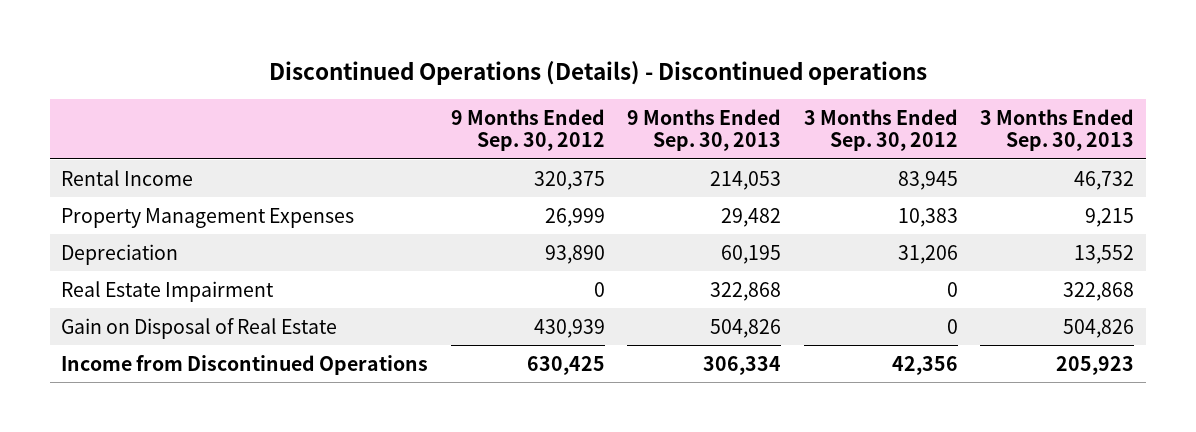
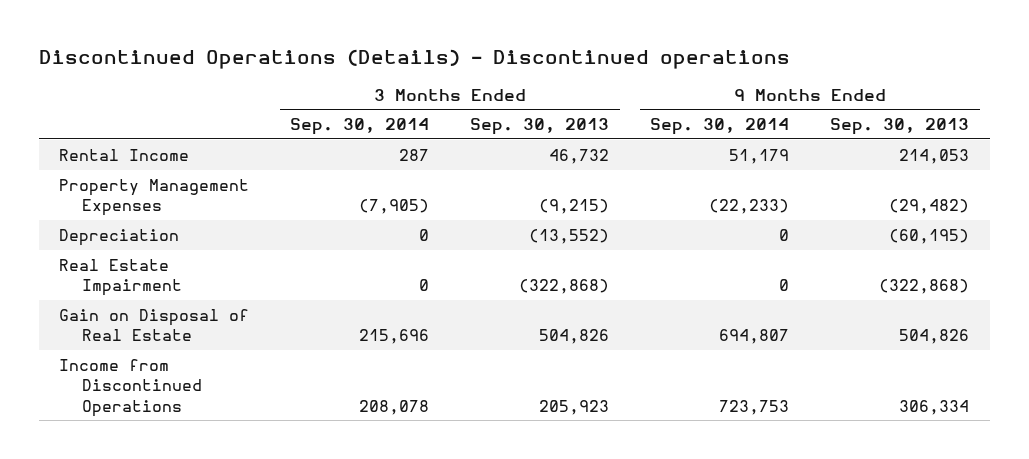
- | 9 Months Ended Sep. 30, 2012 | 9 Months Ended Sep. 30, 2013 | 3 Months Ended Sep. 30, 2012 | 3 Months Ended Sep. 30, 2013
+ | 3 Months Ended Sep. 30, 2014 | 3 Months Ended Sep. 30, 2013 | 9 Months Ended Sep. 30, 2014 | 9 Months Ended Sep. 30, 2013
- Property Management Expenses | 26,999 | 29,482 | 10,383 | 9,215
- Depreciation | 93,890 | 60,195 | 31,206 | 13,552
- Real Estate Impairment | 0 | 322,868 | 0 | 322,868
+ Property Management Expenses | (7,905) | (9,215) | (22,233) | (29,482)
+ Depreciation | 0 | (13,552) | 0 | (60,195)
+ Real Estate Impairment | 0 | (322,868) | 0 | (322,868)

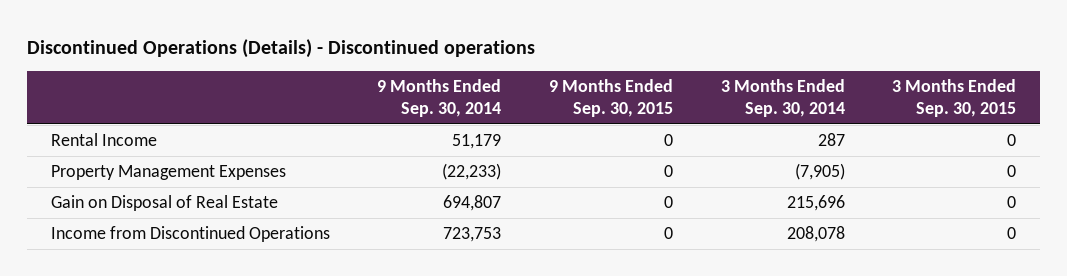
- | 3 Months Ended Sep. 30, 2014 | 3 Months Ended Sep. 30, 2013 | 9 Months Ended Sep. 30, 2014 | 9 Months Ended Sep. 30, 2013
+ | 9 Months Ended Sep. 30, 2014 | 9 Months Ended Sep. 30, 2015 | 3 Months Ended Sep. 30, 2014 | 3 Months Ended Sep. 30, 2015
- Depreciation | 0 | (13,552) | 0 | (60,195)
- Real Estate Impairment | 0 | (322,868) | 0 | (322,868)

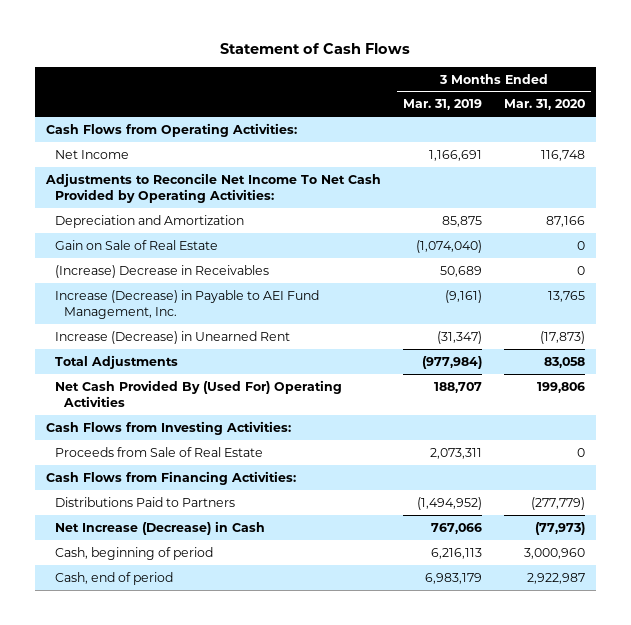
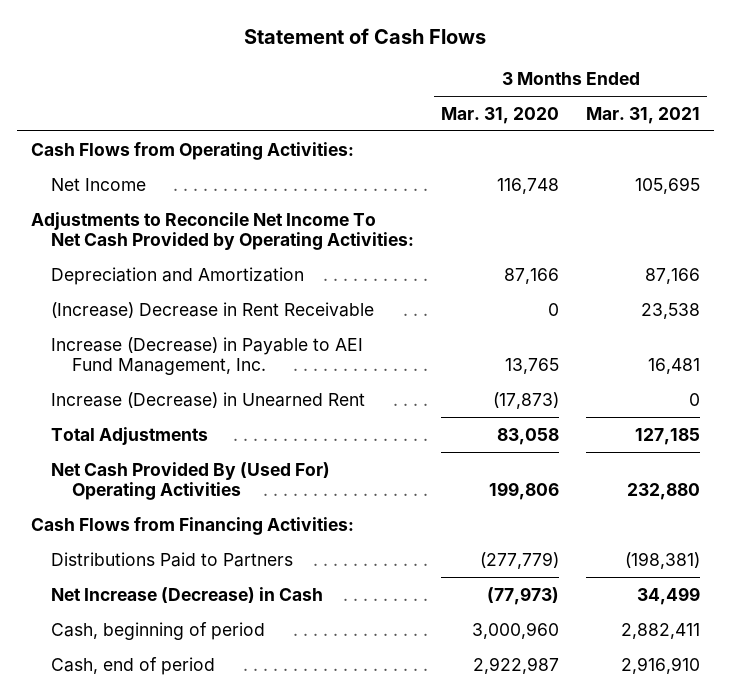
- | 3 Months Ended Mar. 31, 2019 | 3 Months Ended Mar. 31, 2020
+ | 3 Months Ended Mar. 31, 2020 | 3 Months Ended Mar. 31, 2021
- Gain on Sale of Real Estate | (1,074,040) | 0
- (Increase) Decrease in Receivables | 50,689 | 0
+ (Increase) Decrease in Rent Receivable | 0 | 23,538
- Cash Flows from Investing Activities:
- Proceeds from Sale of Real Estate | 2,073,311 | 0

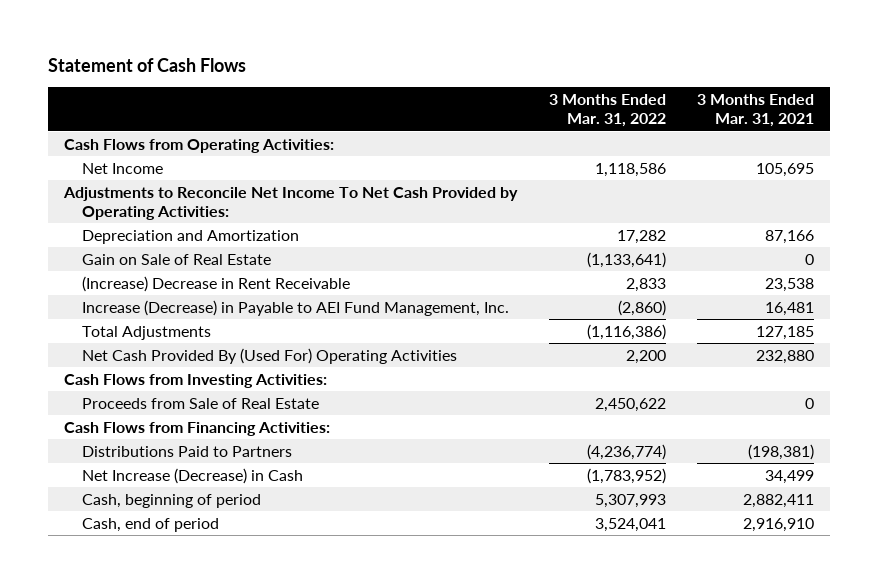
- | 3 Months Ended Mar. 31, 2020 | 3 Months Ended Mar. 31, 2021
+ | 3 Months Ended Mar. 31, 2022 | 3 Months Ended Mar. 31, 2021
+ Gain on Sale of Real Estate | (1,133,641) | 0
- Increase (Decrease) in Unearned Rent | (17,873) | 0
+ Cash Flows from Investing Activities:
+ Proceeds from Sale of Real Estate | 2,450,622 | 0

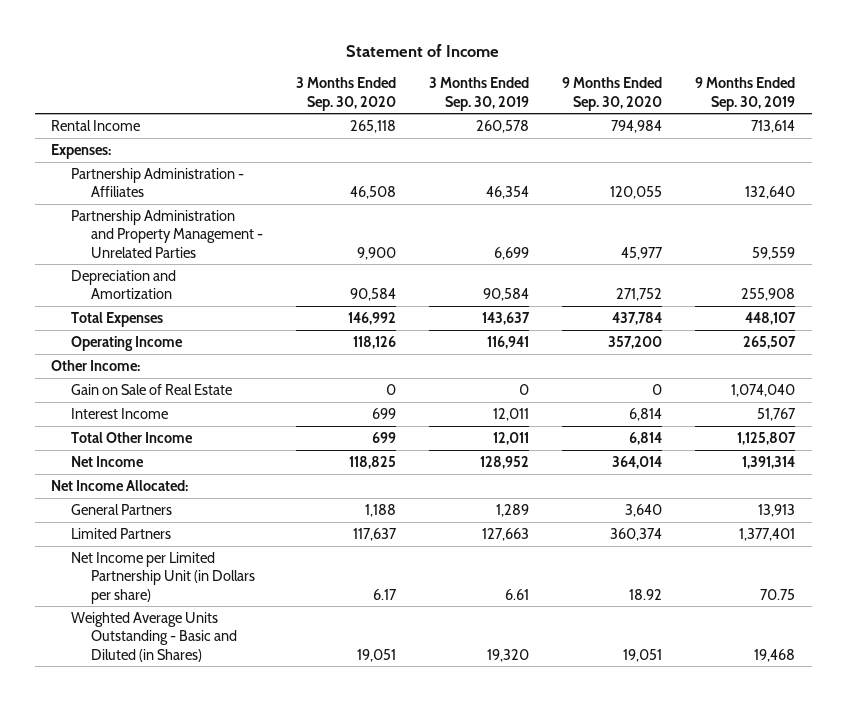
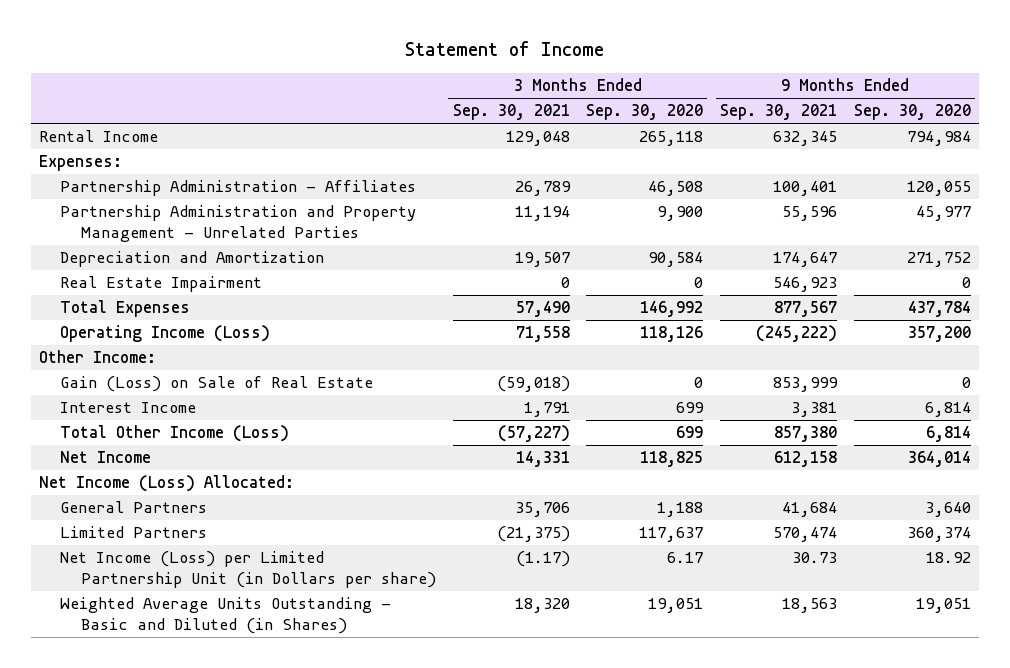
- | 3 Months Ended Sep. 30, 2020 | 3 Months Ended Sep. 30, 2019 | 9 Months Ended Sep. 30, 2020 | 9 Months Ended Sep. 30, 2019
+ | 3 Months Ended Sep. 30, 2021 | 3 Months Ended Sep. 30, 2020 | 9 Months Ended Sep. 30, 2021 | 9 Months Ended Sep. 30, 2020
+ Real Estate Impairment | 0 | 0 | 546,923 | 0
- Operating Income | 118,126 | 116,941 | 357,200 | 265,507
+ Operating Income (Loss) | 71,558 | 118,126 | (245,222) | 357,200
- Gain on Sale of Real Estate | 0 | 0 | 0 | 1,074,040
+ Gain (Loss) on Sale of Real Estate | (59,018) | 0 | 853,999 | 0
- Total Other Income | 699 | 12,011 | 6,814 | 1,125,807
+ Total Other Income (Loss) | (57,227) | 699 | 857,380 | 6,814
- Net Income Allocated:
+ Net Income (Loss) Allocated:
- Net Income per Limited Partnership Unit (in Dollars per share) | 6.17 | 6.61 | 18.92 | 70.75
+ Net Income (Loss) per Limited Partnership Unit (in Dollars per share) | (1.17) | 6.17 | 30.73 | 18.92

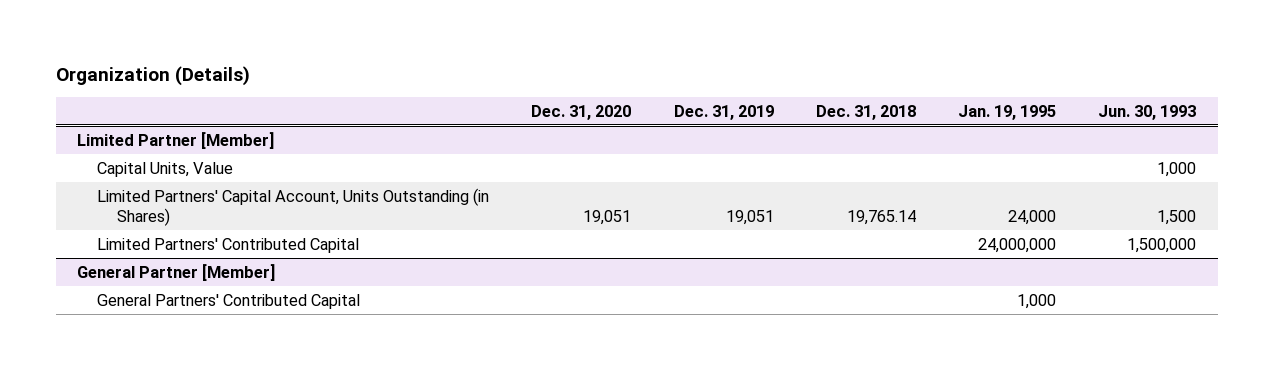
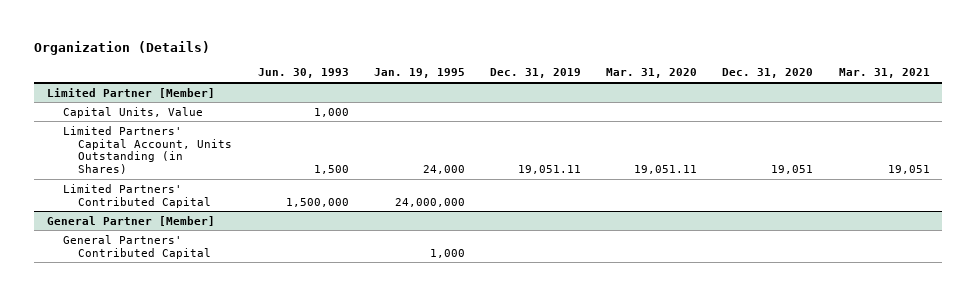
- | Dec. 31, 2020 | Dec. 31, 2019 | Dec. 31, 2018 | Jan. 19, 1995 | Jun. 30, 1993
+ | Jun. 30, 1993 | Jan. 19, 1995 | Dec. 31, 2019 | Mar. 31, 2020 | Dec. 31, 2020 | Mar. 31, 2021
@ Limited Partner [Member]
- Limited Partners' Capital Account, Units Outstanding (in Shares) | 19,051 | 19,051 | 19,765.14 | 24,000 | 1,500
+ Limited Partners' Capital Account, Units Outstanding (in Shares) | 1,500 | 24,000 | 19,051.11 | 19,051.11 | 19,051 | 19,051

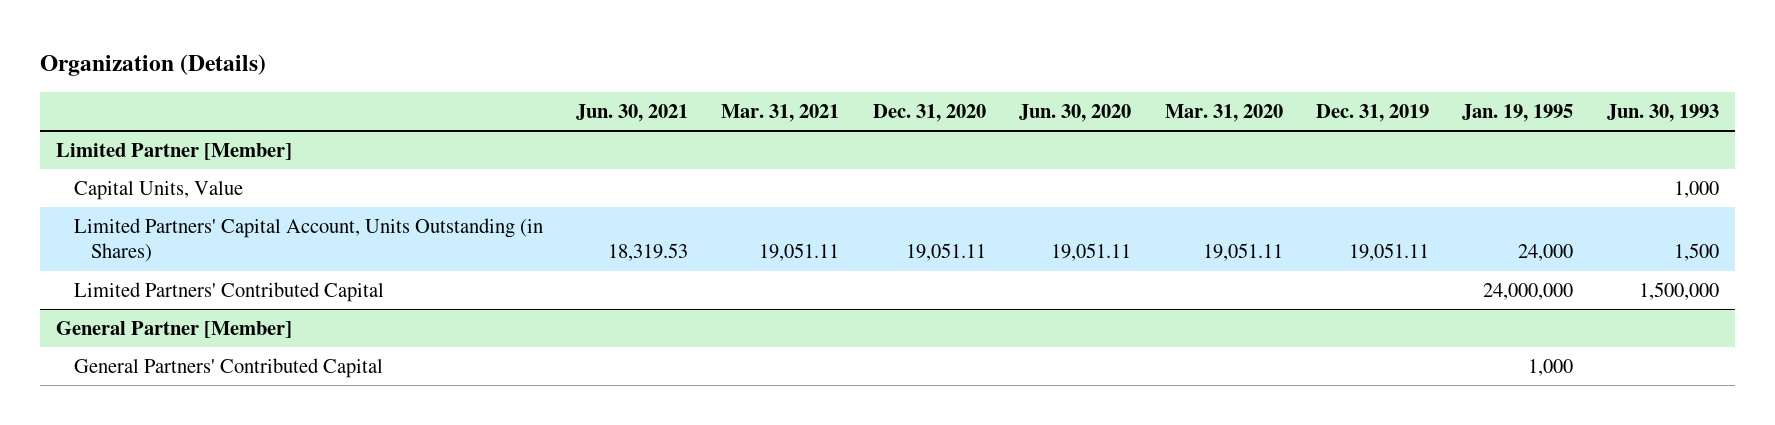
- | Jun. 30, 1993 | Jan. 19, 1995 | Dec. 31, 2019 | Mar. 31, 2020 | Dec. 31, 2020 | Mar. 31, 2021
+ | Jun. 30, 2021 | Mar. 31, 2021 | Dec. 31, 2020 | Jun. 30, 2020 | Mar. 31, 2020 | Dec. 31, 2019 | Jan. 19, 1995 | Jun. 30, 1993
@ Limited Partner [Member]
- Limited Partners' Capital Account, Units Outstanding (in Shares) | 1,500 | 24,000 | 19,051.11 | 19,051.11 | 19,051 | 19,051
+ Limited Partners' Capital Account, Units Outstanding (in Shares) | 18,319.53 | 19,051.11 | 19,051.11 | 19,051.11 | 19,051.11 | 19,051.11 | 24,000 | 1,500

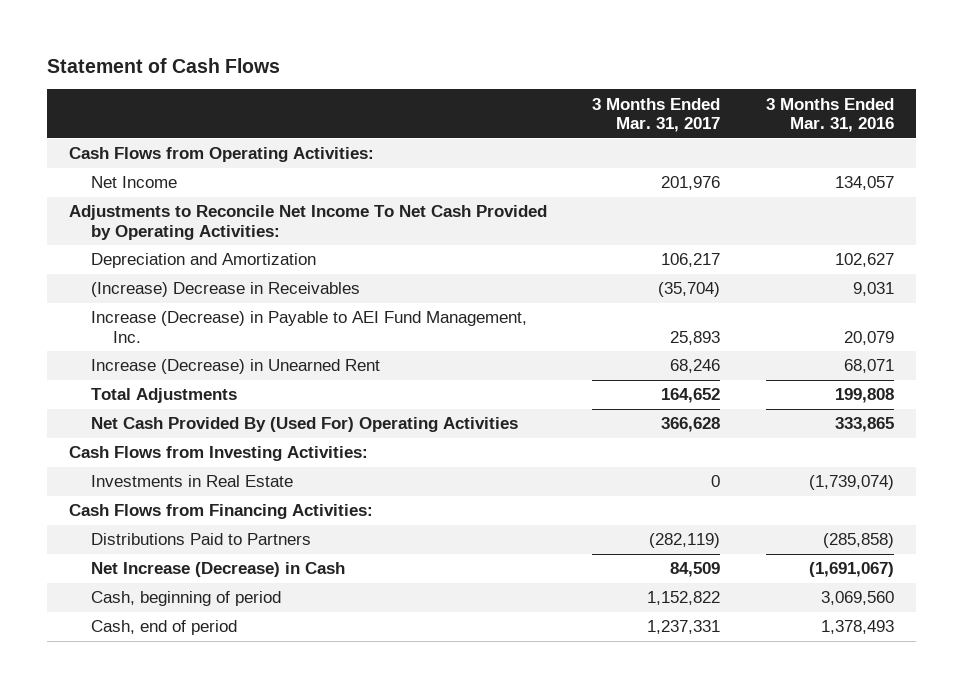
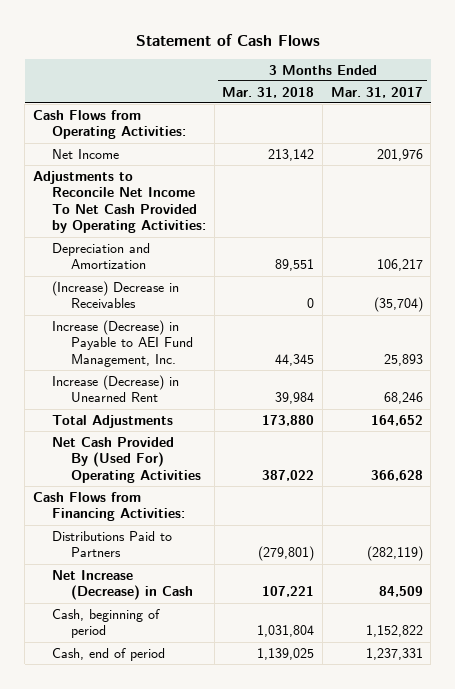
- | 3 Months Ended Mar. 31, 2017 | 3 Months Ended Mar. 31, 2016
+ | 3 Months Ended Mar. 31, 2018 | 3 Months Ended Mar. 31, 2017
- Cash Flows from Investing Activities:
- Investments in Real Estate | 0 | (1,739,074)

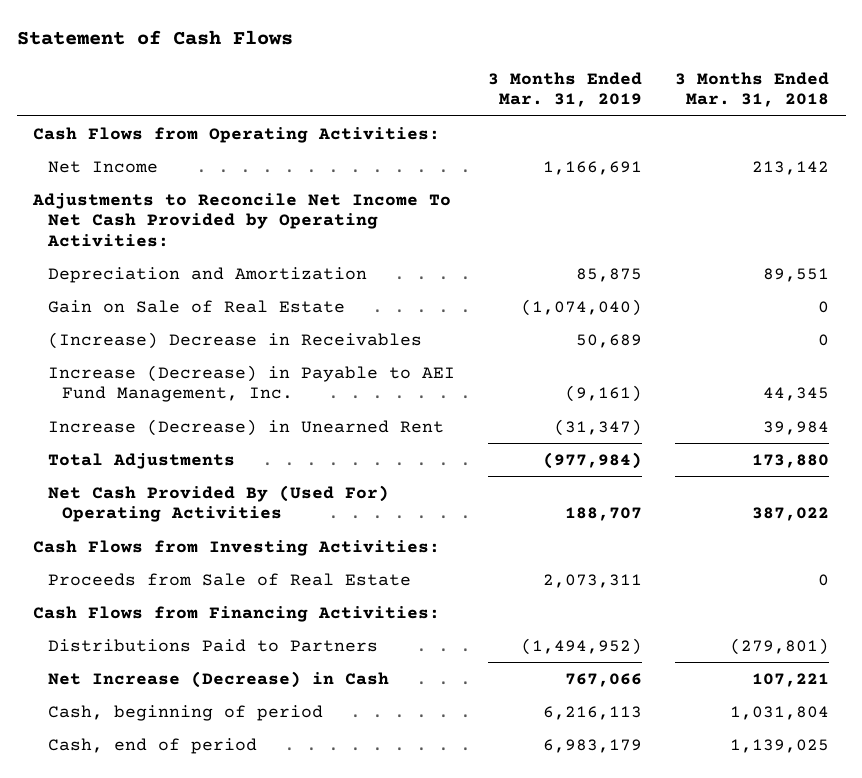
- | 3 Months Ended Mar. 31, 2018 | 3 Months Ended Mar. 31, 2017
+ | 3 Months Ended Mar. 31, 2019 | 3 Months Ended Mar. 31, 2018
+ Gain on Sale of Real Estate | (1,074,040) | 0
+ Cash Flows from Investing Activities:
+ Proceeds from Sale of Real Estate | 2,073,311 | 0

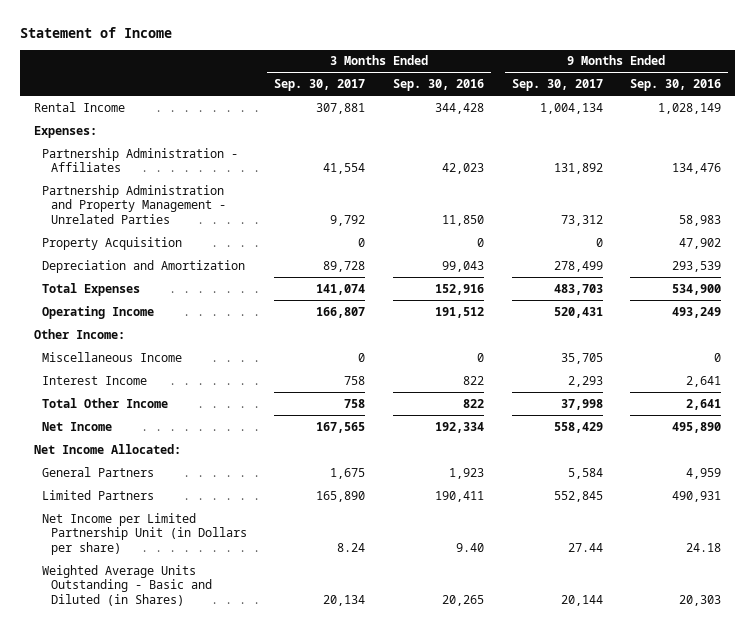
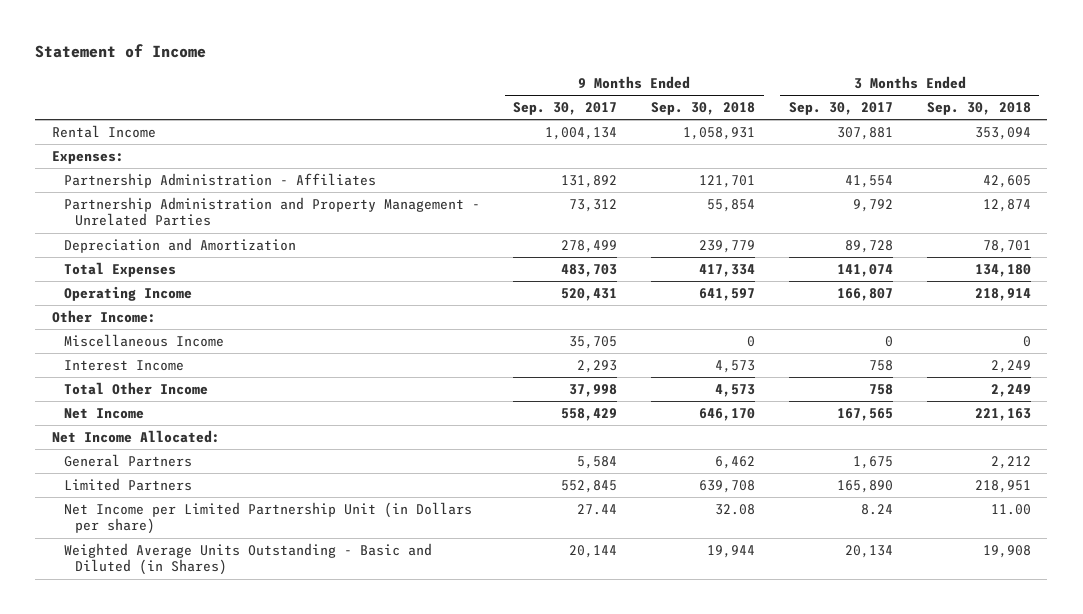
- | 3 Months Ended Sep. 30, 2017 | 3 Months Ended Sep. 30, 2016 | 9 Months Ended Sep. 30, 2017 | 9 Months Ended Sep. 30, 2016
+ | 9 Months Ended Sep. 30, 2017 | 9 Months Ended Sep. 30, 2018 | 3 Months Ended Sep. 30, 2017 | 3 Months Ended Sep. 30, 2018
- Property Acquisition | 0 | 0 | 0 | 47,902

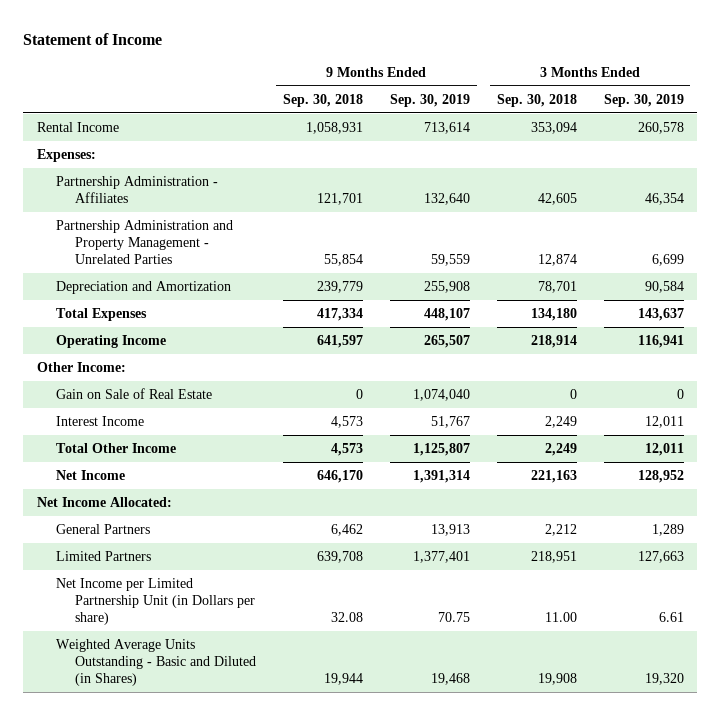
- | 9 Months Ended Sep. 30, 2017 | 9 Months Ended Sep. 30, 2018 | 3 Months Ended Sep. 30, 2017 | 3 Months Ended Sep. 30, 2018
+ | 9 Months Ended Sep. 30, 2018 | 9 Months Ended Sep. 30, 2019 | 3 Months Ended Sep. 30, 2018 | 3 Months Ended Sep. 30, 2019
- Miscellaneous Income | 35,705 | 0 | 0 | 0
+ Gain on Sale of Real Estate | 0 | 1,074,040 | 0 | 0

